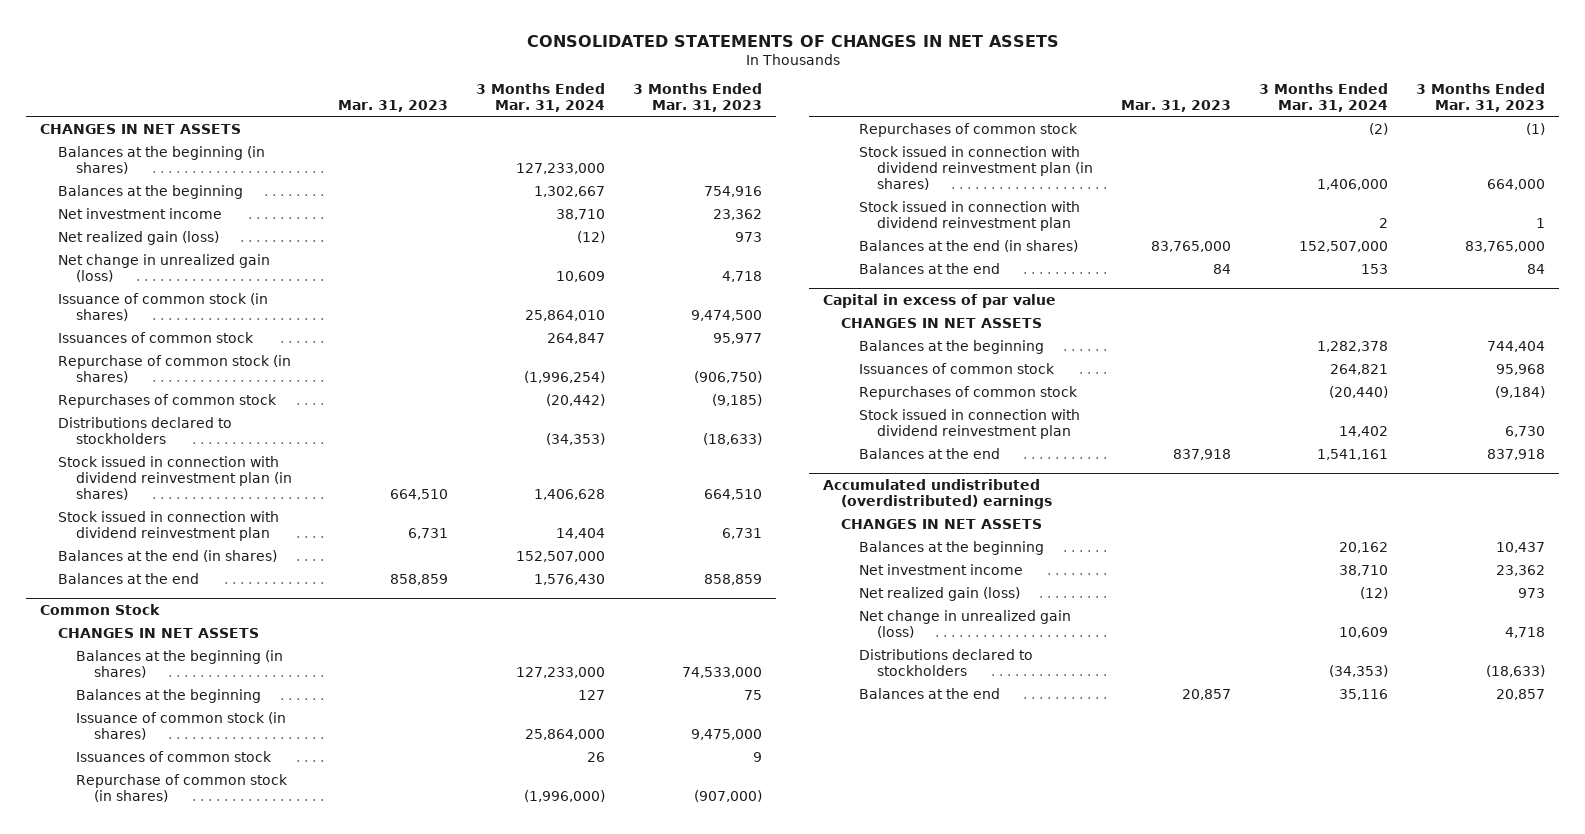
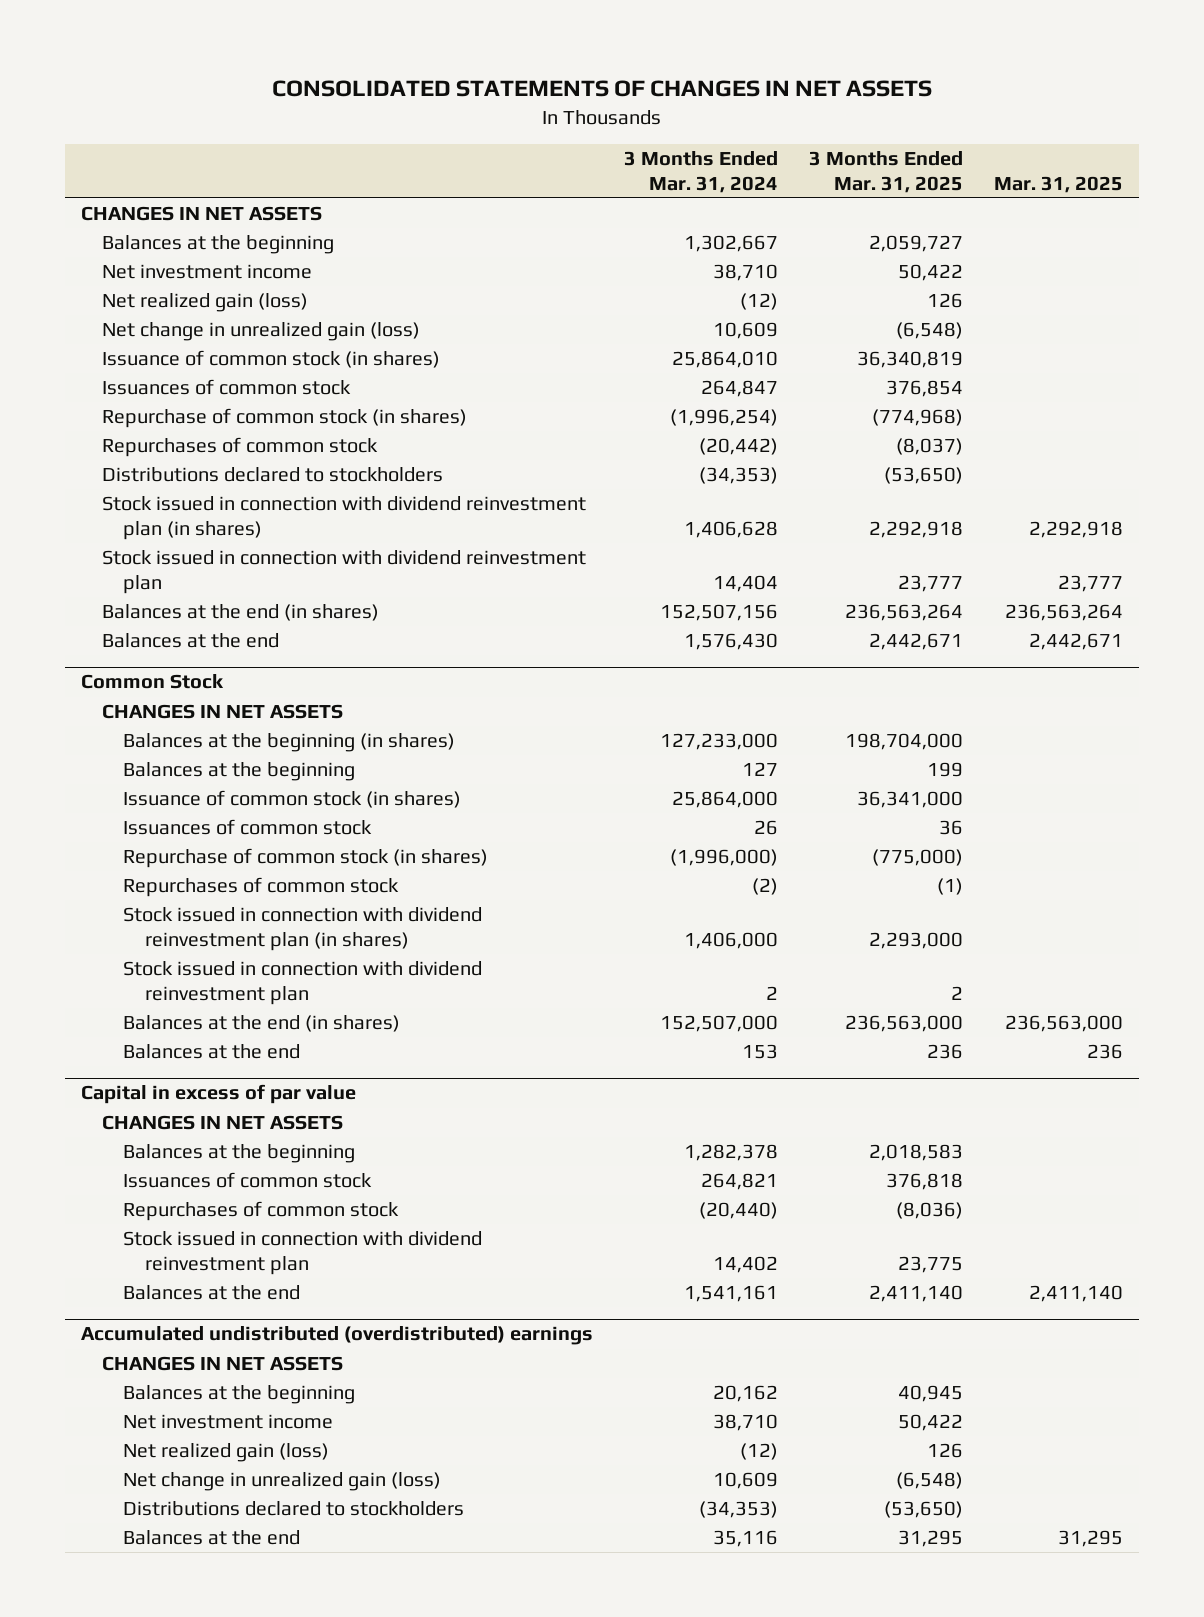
- | Mar. 31, 2023 | 3 Months Ended Mar. 31, 2024 | 3 Months Ended Mar. 31, 2023
+ | 3 Months Ended Mar. 31, 2024 | 3 Months Ended Mar. 31, 2025 | Mar. 31, 2025
- Balances at the beginning (in shares) | | 127,233,000 |
- Balances at the end (in shares) | | 152,507,000 |
+ Balances at the end (in shares) | 152,507,156 | 236,563,264 | 236,563,264

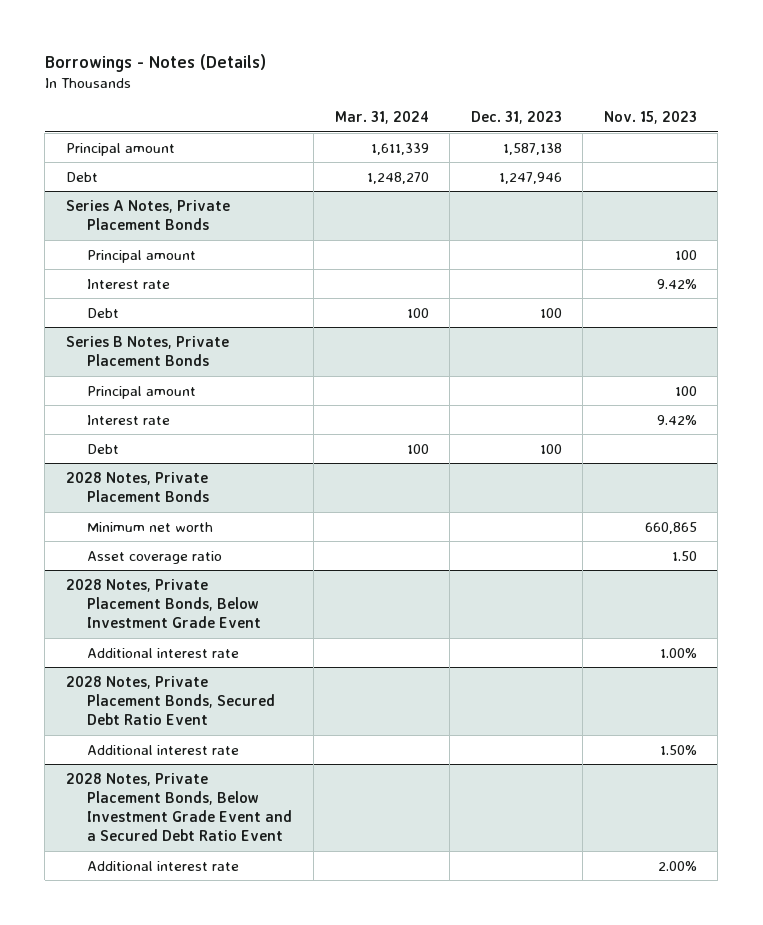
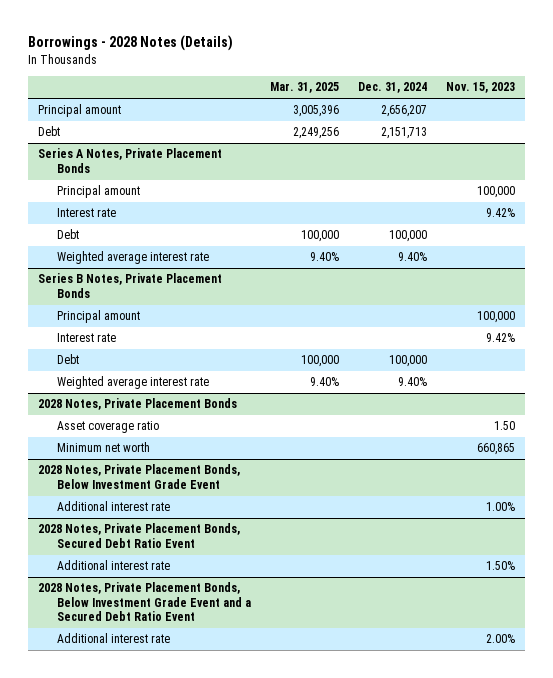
- Borrowings - Notes (Details)
+ Borrowings - 2028 Notes (Details)
- | Mar. 31, 2024 | Dec. 31, 2023 | Nov. 15, 2023
+ | Mar. 31, 2025 | Dec. 31, 2024 | Nov. 15, 2023
@ Series A Notes, Private Placement Bonds
- Principal amount | | | 100
+ Principal amount | | | 100,000
+ Weighted average interest rate | 9.40% | 9.40% |
@ Series B Notes, Private Placement Bonds
- Principal amount | | | 100
+ Principal amount | | | 100,000
+ Weighted average interest rate | 9.40% | 9.40% |
@ 2028 Notes, Private Placement Bonds
moved down: Minimum net worth | | | 660,865

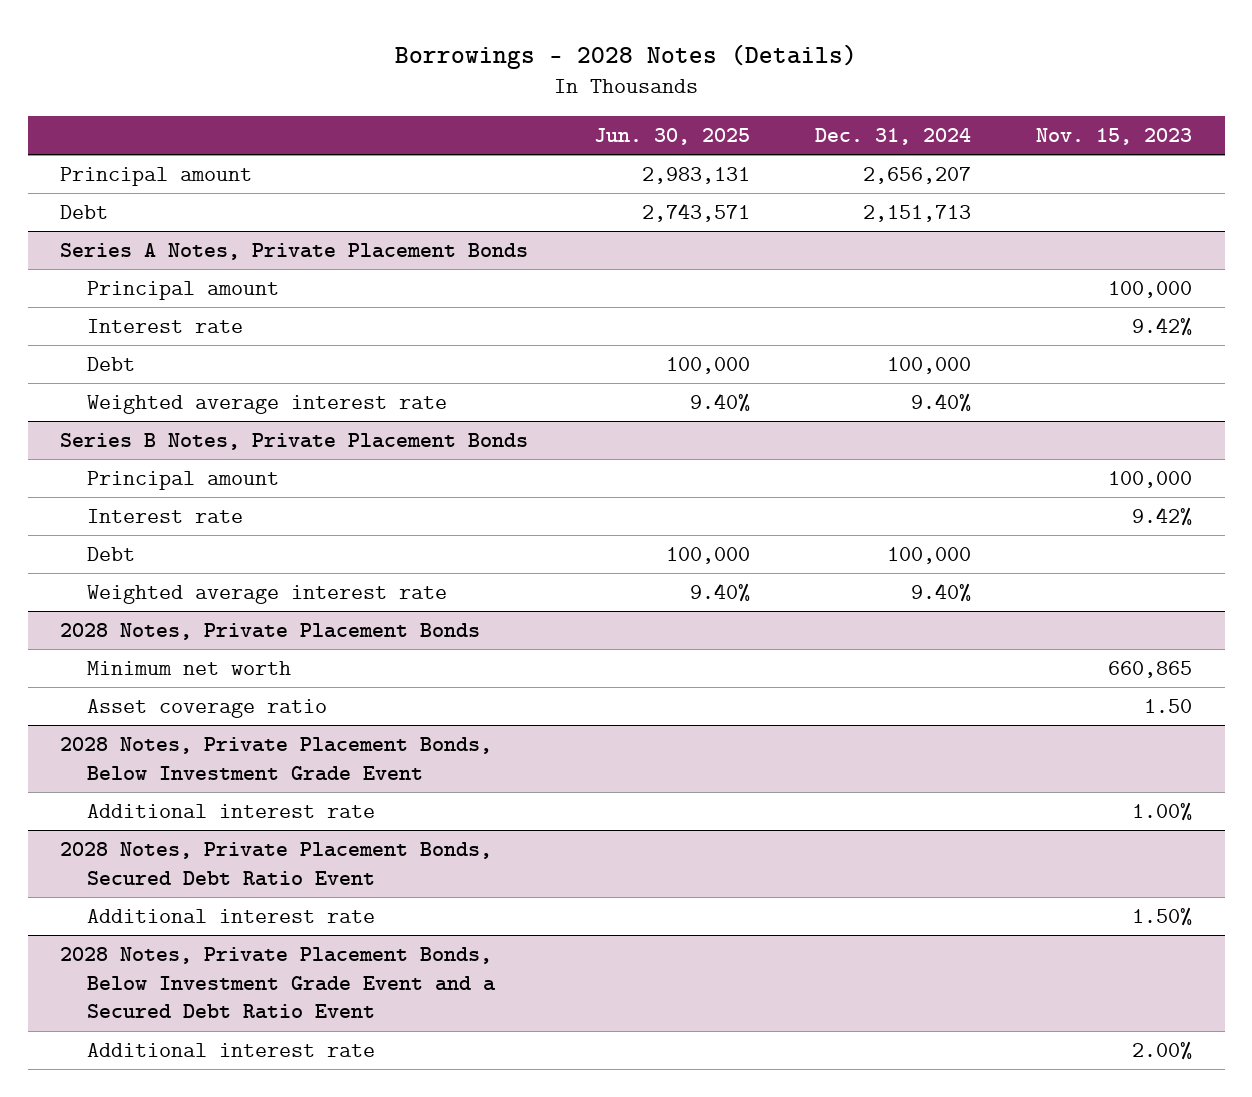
- | Mar. 31, 2025 | Dec. 31, 2024 | Nov. 15, 2023
+ | Jun. 30, 2025 | Dec. 31, 2024 | Nov. 15, 2023
@ 2028 Notes, Private Placement Bonds
moved down: Asset coverage ratio | | | 1.50

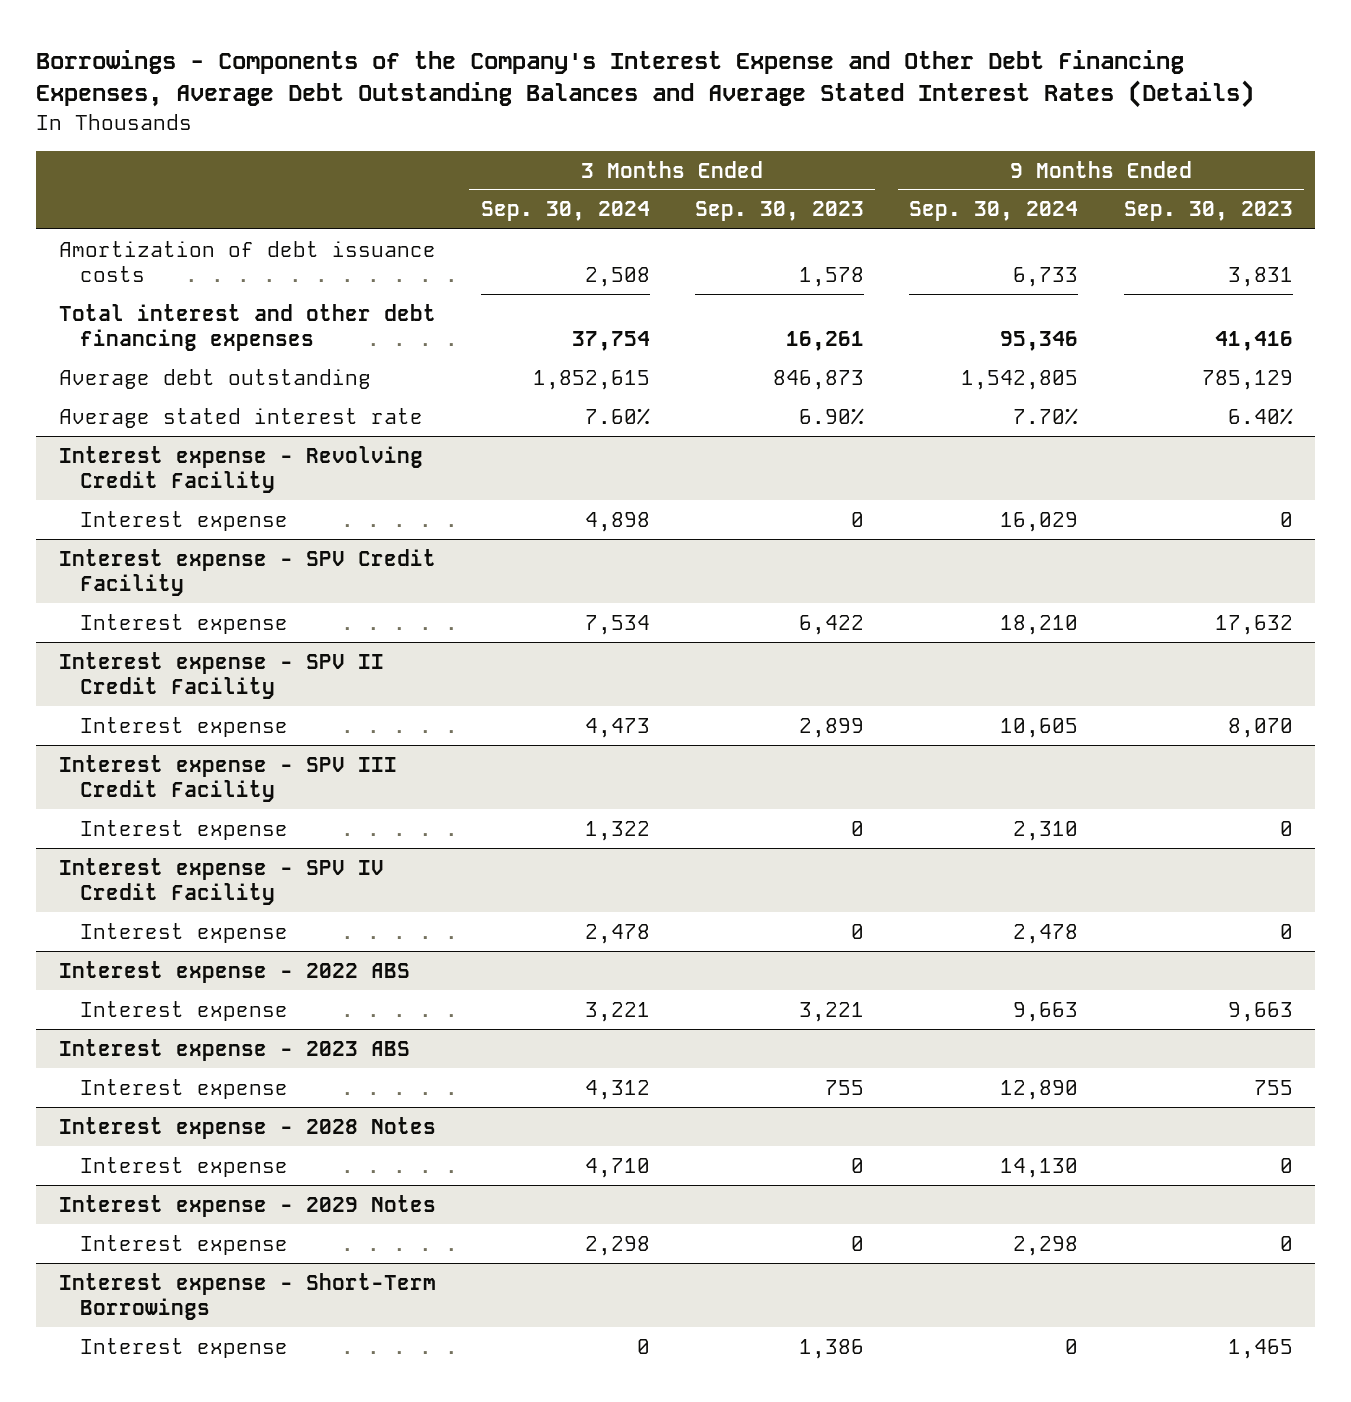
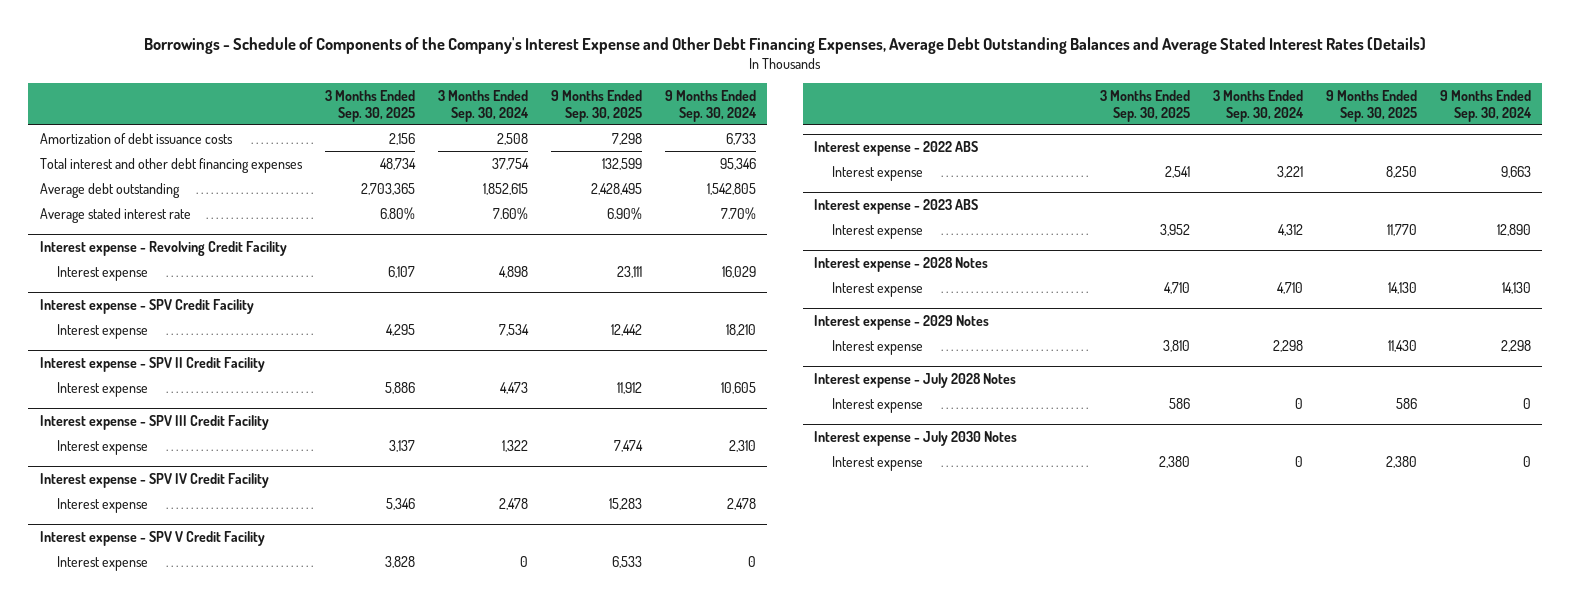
- Borrowings - Components of the Company's Interest Expense and Other Debt Financing Expenses, Average Debt Outstanding Balances and Average Stated Interest Rates (Details)
+ Borrowings - Schedule of Components of the Company's Interest Expense and Other Debt Financing Expenses, Average Debt Outstanding Balances and Average Stated Interest Rates (Details)
- | 3 Months Ended Sep. 30, 2024 | 3 Months Ended Sep. 30, 2023 | 9 Months Ended Sep. 30, 2024 | 9 Months Ended Sep. 30, 2023
+ | 3 Months Ended Sep. 30, 2025 | 3 Months Ended Sep. 30, 2024 | 9 Months Ended Sep. 30, 2025 | 9 Months Ended Sep. 30, 2024
+ Interest expense - SPV V Credit Facility
+ Interest expense | 3,828 | 0 | 6,533 | 0
- Interest expense - Short-Term Borrowings
+ Interest expense - July 2028 Notes
+ Interest expense - July 2030 Notes
+ Interest expense | 2,380 | 0 | 2,380 | 0

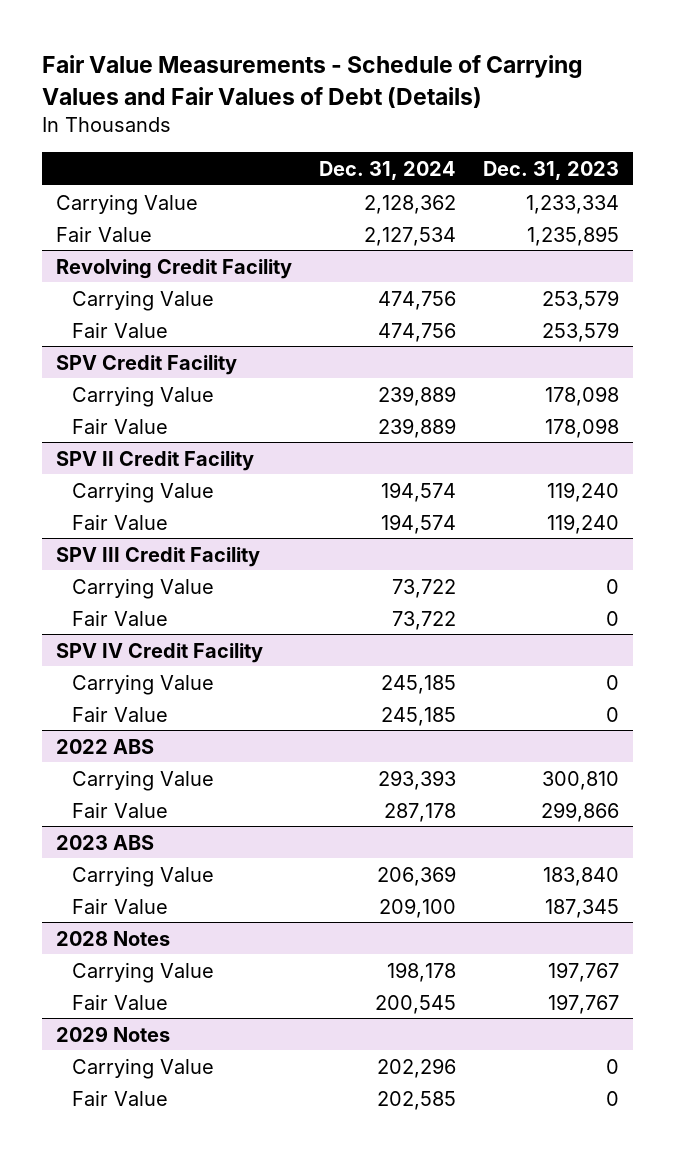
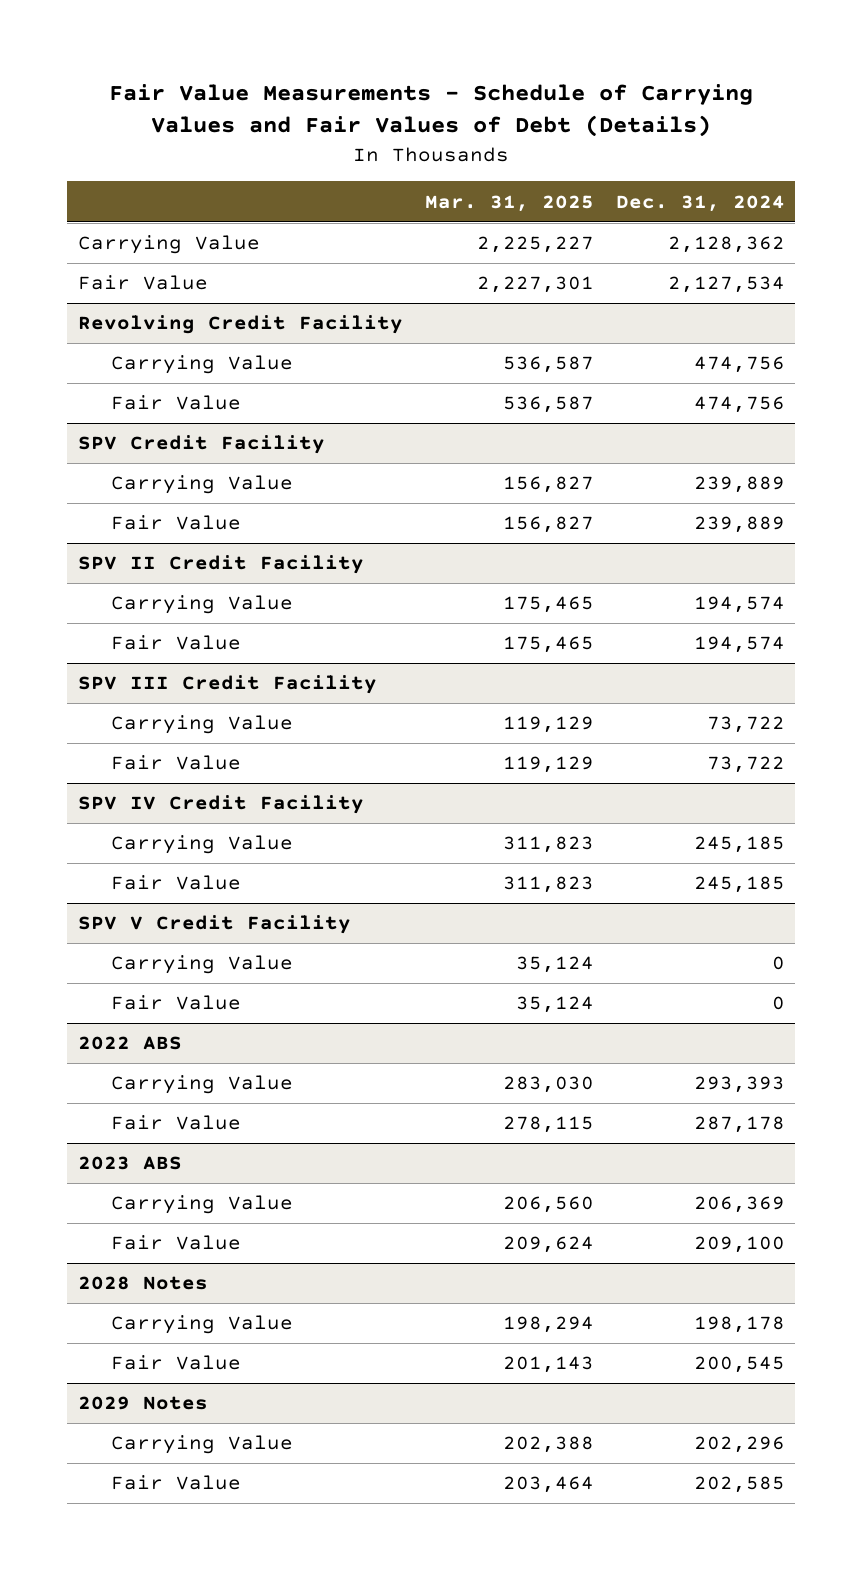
- | Dec. 31, 2024 | Dec. 31, 2023
+ | Mar. 31, 2025 | Dec. 31, 2024
+ SPV V Credit Facility
+ Carrying Value | 35,124 | 0
+ Fair Value | 35,124 | 0

